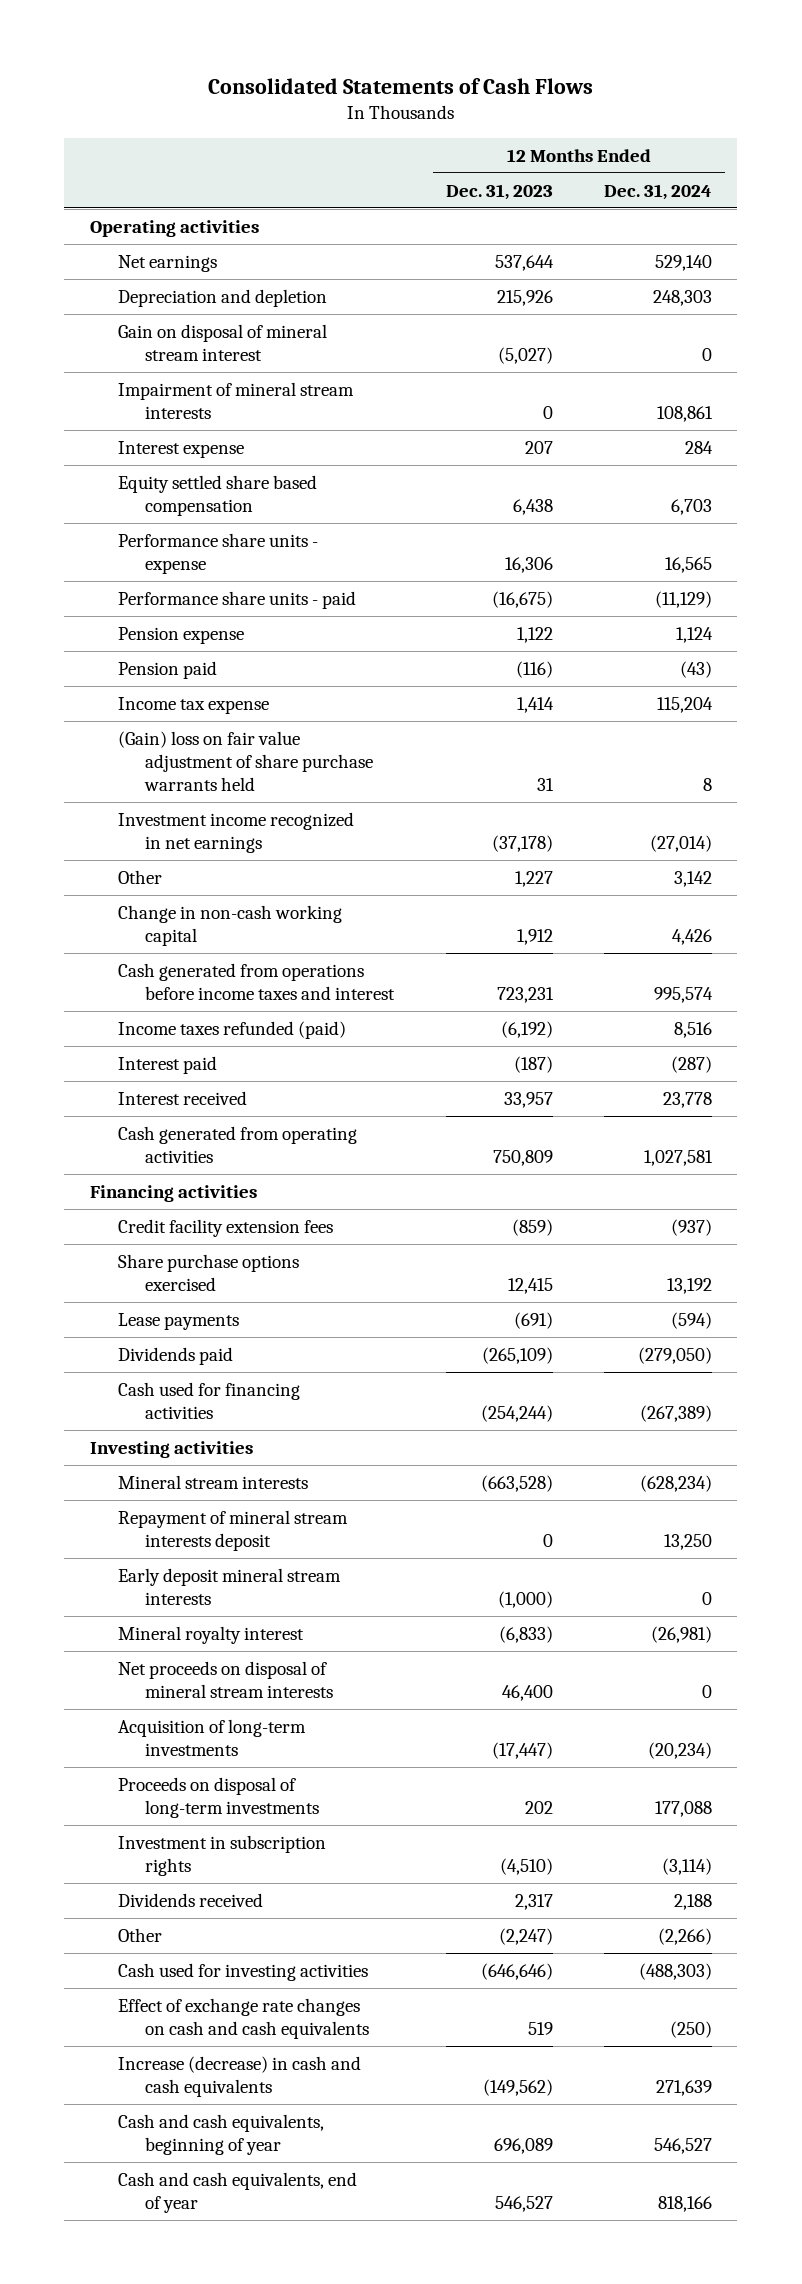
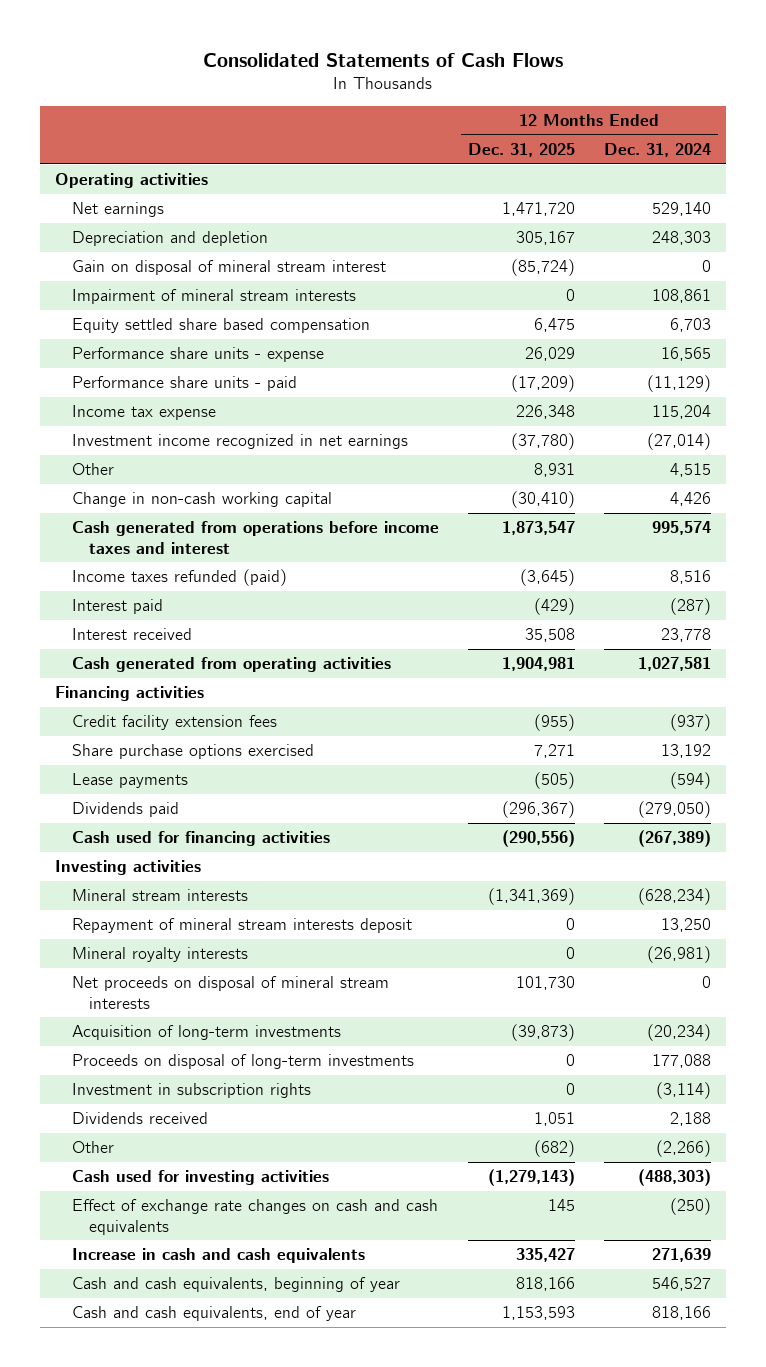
- | 12 Months Ended Dec. 31, 2023 | 12 Months Ended Dec. 31, 2024
+ | 12 Months Ended Dec. 31, 2025 | 12 Months Ended Dec. 31, 2024
- Interest expense | 207 | 284
- Pension expense | 1,122 | 1,124
- Pension paid | (116) | (43)
- (Gain) loss on fair value adjustment of share purchase warrants held | 31 | 8
- Other | 1,227 | 3,142
+ Other | 8,931 | 4,515
- Early deposit mineral stream interests | (1,000) | 0
- Mineral royalty interest | (6,833) | (26,981)
+ Mineral royalty interests | 0 | (26,981)
- Increase (decrease) in cash and cash equivalents | (149,562) | 271,639
+ Increase in cash and cash equivalents | 335,427 | 271,639

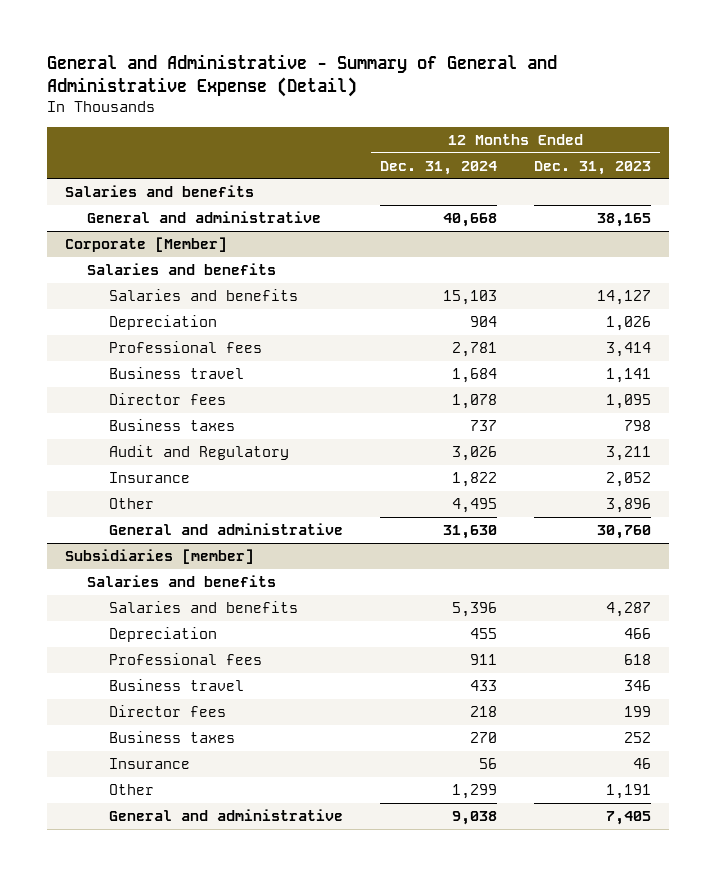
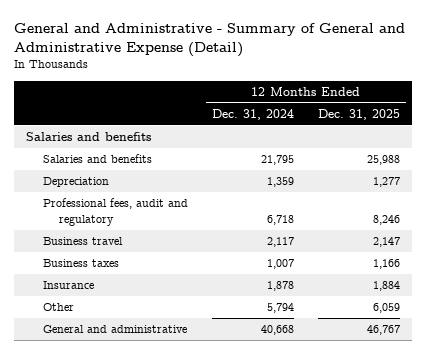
- | 12 Months Ended Dec. 31, 2024 | 12 Months Ended Dec. 31, 2023
+ | 12 Months Ended Dec. 31, 2024 | 12 Months Ended Dec. 31, 2025
+ Salaries and benefits | 21,795 | 25,988
+ Depreciation | 1,359 | 1,277
+ Professional fees, audit and regulatory | 6,718 | 8,246
+ Business travel | 2,117 | 2,147
+ Business taxes | 1,007 | 1,166
+ Insurance | 1,878 | 1,884
+ Other | 5,794 | 6,059
- Corporate [Member]
- Salaries and benefits
- Salaries and benefits | 15,103 | 14,127
- Depreciation | 904 | 1,026
- Professional fees | 2,781 | 3,414
- Business travel | 1,684 | 1,141
- Director fees | 1,078 | 1,095
- Business taxes | 737 | 798
- Audit and Regulatory | 3,026 | 3,211
- Insurance | 1,822 | 2,052
- Other | 4,495 | 3,896
- General and administrative | 31,630 | 30,760
- Subsidiaries [member]
- Salaries and benefits
- Salaries and benefits | 5,396 | 4,287
- Depreciation | 455 | 466
- Professional fees | 911 | 618
- Business travel | 433 | 346
- Director fees | 218 | 199
- Business taxes | 270 | 252
- Insurance | 56 | 46
- Other | 1,299 | 1,191
- General and administrative | 9,038 | 7,405

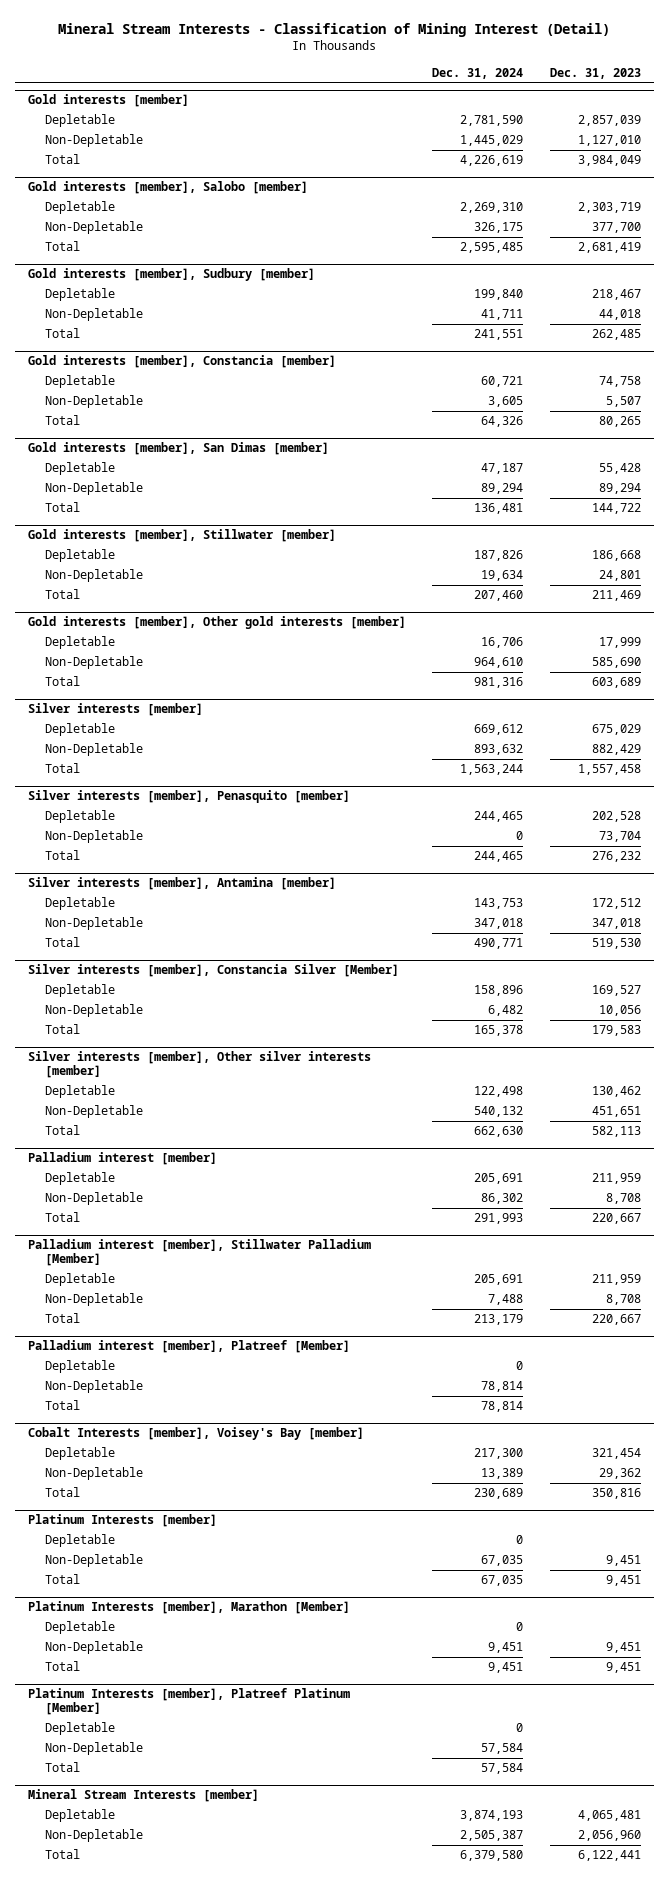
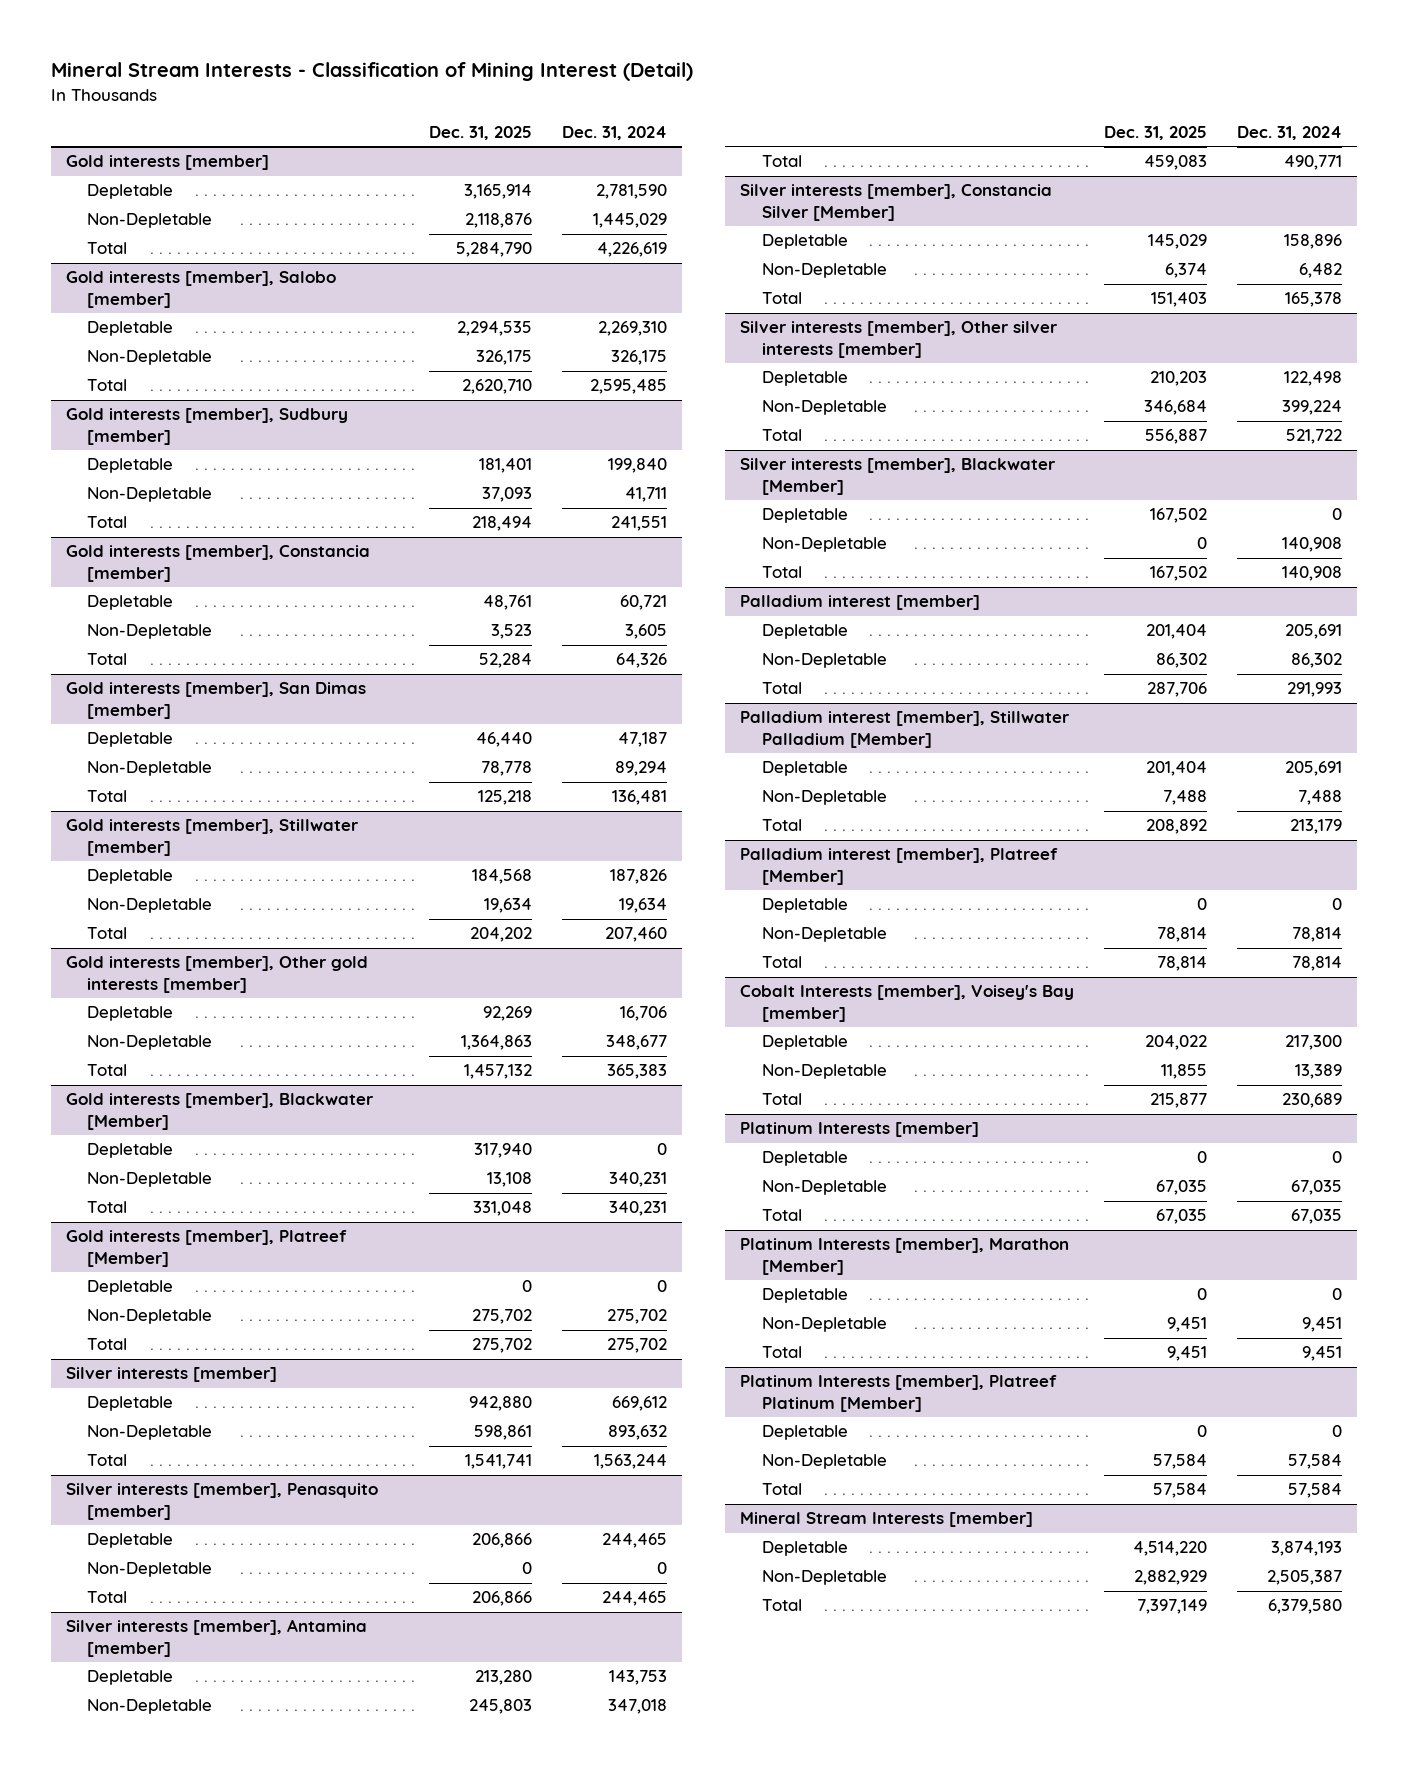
- | Dec. 31, 2024 | Dec. 31, 2023
+ | Dec. 31, 2025 | Dec. 31, 2024
@ Gold interests [member], Other gold interests [member]
- Non-Depletable | 964,610 | 585,690
- Total | 981,316 | 603,689
+ Non-Depletable | 1,364,863 | 348,677
+ Total | 1,457,132 | 365,383
+ Gold interests [member], Blackwater [Member]
+ Depletable | 317,940 | 0
+ Non-Depletable | 13,108 | 340,231
+ Total | 331,048 | 340,231
+ Gold interests [member], Platreef [Member]
+ Depletable | 0 | 0
+ Non-Depletable | 275,702 | 275,702
+ Total | 275,702 | 275,702
@ Silver interests [member], Other silver interests [member]
- Non-Depletable | 540,132 | 451,651
- Total | 662,630 | 582,113
+ Non-Depletable | 346,684 | 399,224
+ Total | 556,887 | 521,722
+ Silver interests [member], Blackwater [Member]
+ Depletable | 167,502 | 0
+ Non-Depletable | 0 | 140,908
+ Total | 167,502 | 140,908

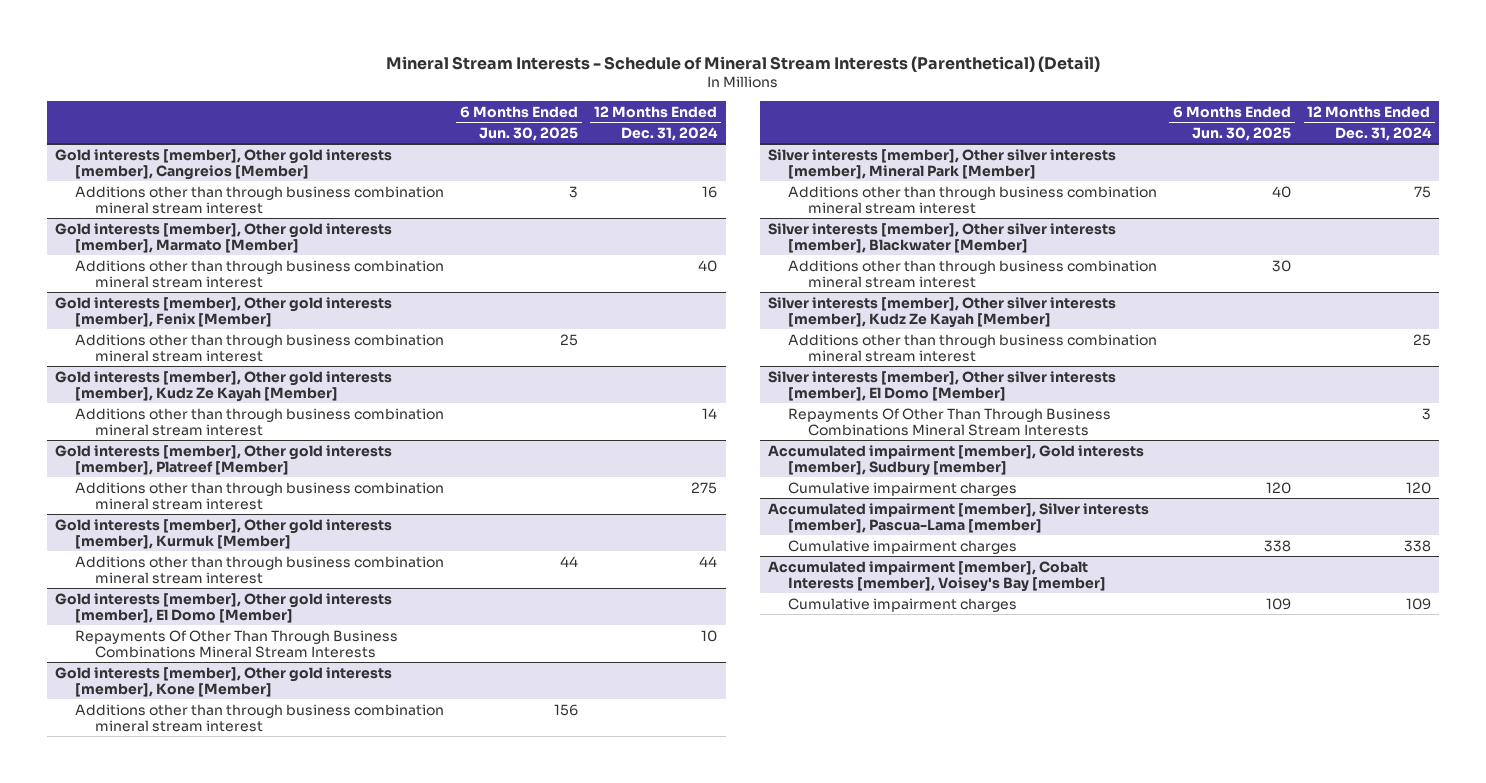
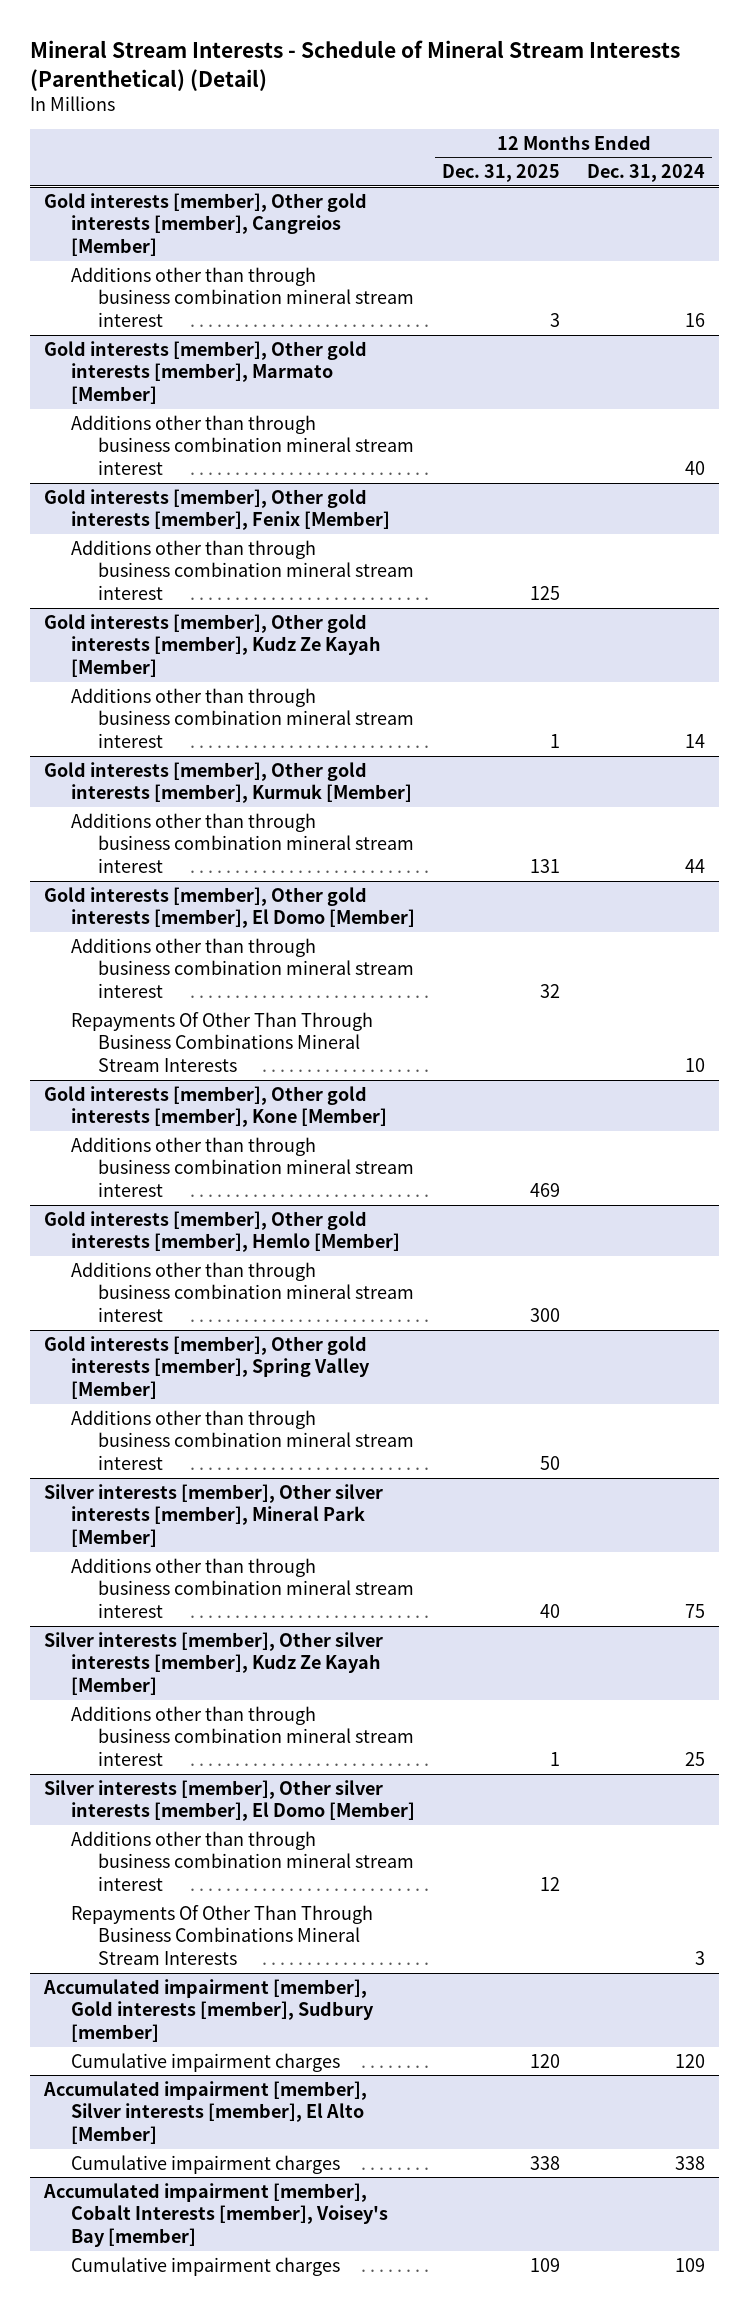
- | 6 Months Ended Jun. 30, 2025 | 12 Months Ended Dec. 31, 2024
+ | 12 Months Ended Dec. 31, 2025 | 12 Months Ended Dec. 31, 2024
- Gold interests [member], Other gold interests [member], Platreef [Member]
- Additions other than through business combination mineral stream interest | | 275
@ Gold interests [member], Other gold interests [member], El Domo [Member]
+ Additions other than through business combination mineral stream interest | 32 |
+ Gold interests [member], Other gold interests [member], Hemlo [Member]
+ Additions other than through business combination mineral stream interest | 300 |
+ Gold interests [member], Other gold interests [member], Spring Valley [Member]
+ Additions other than through business combination mineral stream interest | 50 |
- Silver interests [member], Other silver interests [member], Blackwater [Member]
- Additions other than through business combination mineral stream interest | 30 |
@ Silver interests [member], Other silver interests [member], El Domo [Member]
+ Additions other than through business combination mineral stream interest | 12 |
- Accumulated impairment [member], Silver interests [member], Pascua-Lama [member]
+ Accumulated impairment [member], Silver interests [member], El Alto [Member]

